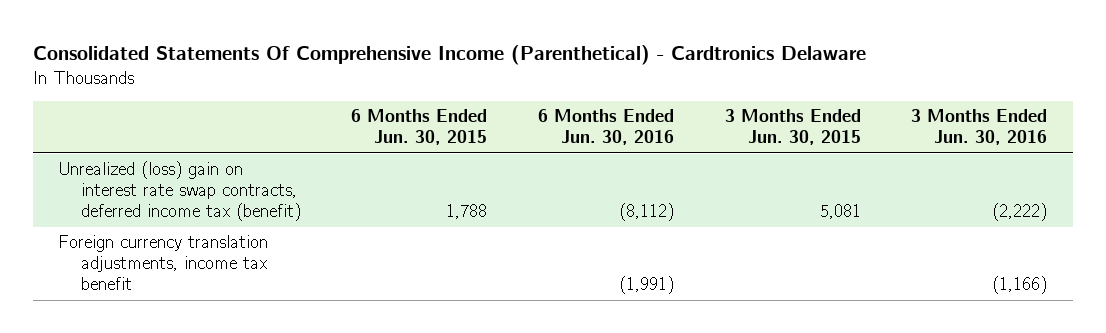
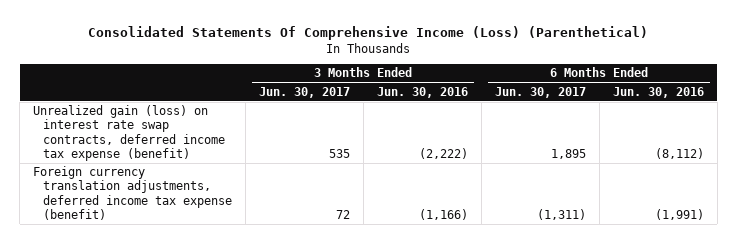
- Consolidated Statements Of Comprehensive Income (Parenthetical) - Cardtronics Delaware
+ Consolidated Statements Of Comprehensive Income (Loss) (Parenthetical)
- | 6 Months Ended Jun. 30, 2015 | 6 Months Ended Jun. 30, 2016 | 3 Months Ended Jun. 30, 2015 | 3 Months Ended Jun. 30, 2016
+ | 3 Months Ended Jun. 30, 2017 | 3 Months Ended Jun. 30, 2016 | 6 Months Ended Jun. 30, 2017 | 6 Months Ended Jun. 30, 2016
- Unrealized (loss) gain on interest rate swap contracts, deferred income tax (benefit) | 1,788 | (8,112) | 5,081 | (2,222)
- Foreign currency translation adjustments, income tax benefit | | (1,991) | | (1,166)
+ Unrealized gain (loss) on interest rate swap contracts, deferred income tax expense (benefit) | 535 | (2,222) | 1,895 | (8,112)
+ Foreign currency translation adjustments, deferred income tax expense (benefit) | 72 | (1,166) | (1,311) | (1,991)

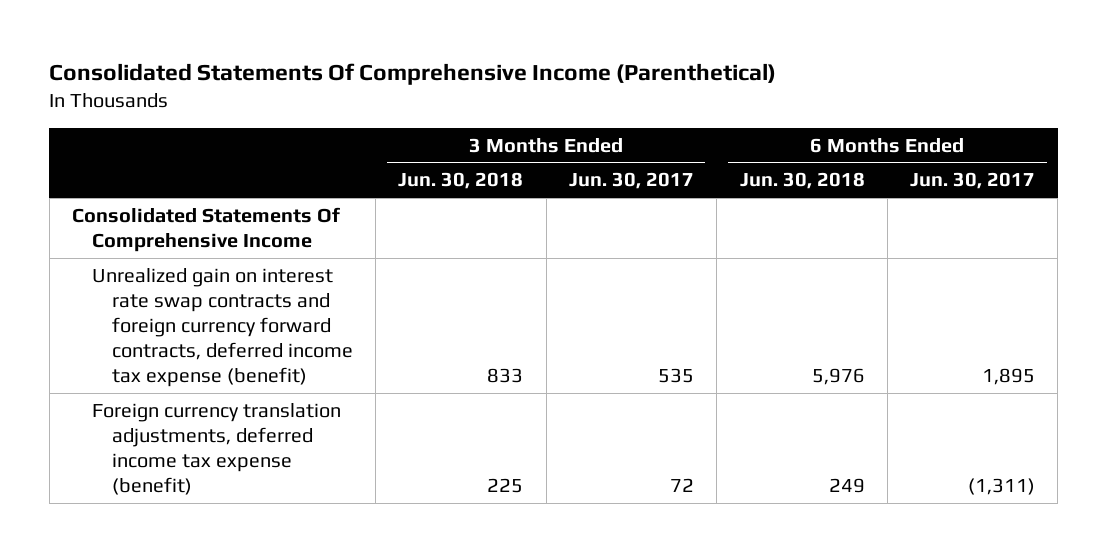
- Consolidated Statements Of Comprehensive Income (Loss) (Parenthetical)
+ Consolidated Statements Of Comprehensive Income (Parenthetical)
- | 3 Months Ended Jun. 30, 2017 | 3 Months Ended Jun. 30, 2016 | 6 Months Ended Jun. 30, 2017 | 6 Months Ended Jun. 30, 2016
+ | 3 Months Ended Jun. 30, 2018 | 3 Months Ended Jun. 30, 2017 | 6 Months Ended Jun. 30, 2018 | 6 Months Ended Jun. 30, 2017
- Unrealized gain (loss) on interest rate swap contracts, deferred income tax expense (benefit) | 535 | (2,222) | 1,895 | (8,112)
+ Consolidated Statements Of Comprehensive Income
+ Unrealized gain on interest rate swap contracts and foreign currency forward contracts, deferred income tax expense (benefit) | 833 | 535 | 5,976 | 1,895

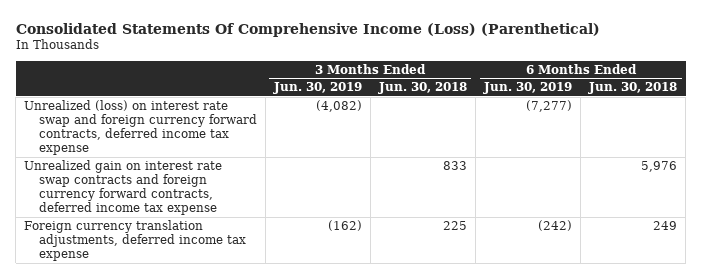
- Consolidated Statements Of Comprehensive Income (Parenthetical)
+ Consolidated Statements Of Comprehensive Income (Loss) (Parenthetical)
- | 3 Months Ended Jun. 30, 2018 | 3 Months Ended Jun. 30, 2017 | 6 Months Ended Jun. 30, 2018 | 6 Months Ended Jun. 30, 2017
+ | 3 Months Ended Jun. 30, 2019 | 3 Months Ended Jun. 30, 2018 | 6 Months Ended Jun. 30, 2019 | 6 Months Ended Jun. 30, 2018
- Consolidated Statements Of Comprehensive Income
- Unrealized gain on interest rate swap contracts and foreign currency forward contracts, deferred income tax expense (benefit) | 833 | 535 | 5,976 | 1,895
- Foreign currency translation adjustments, deferred income tax expense (benefit) | 225 | 72 | 249 | (1,311)
+ Unrealized (loss) on interest rate swap and foreign currency forward contracts, deferred income tax expense | (4,082) | | (7,277) |
+ Unrealized gain on interest rate swap contracts and foreign currency forward contracts, deferred income tax expense | | 833 | | 5,976
+ Foreign currency translation adjustments, deferred income tax expense | (162) | 225 | (242) | 249

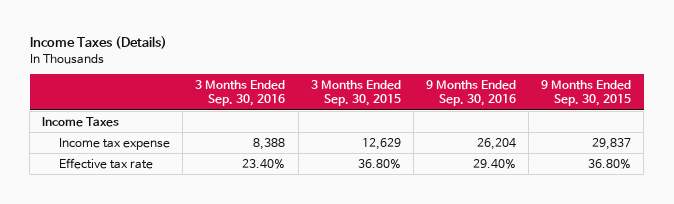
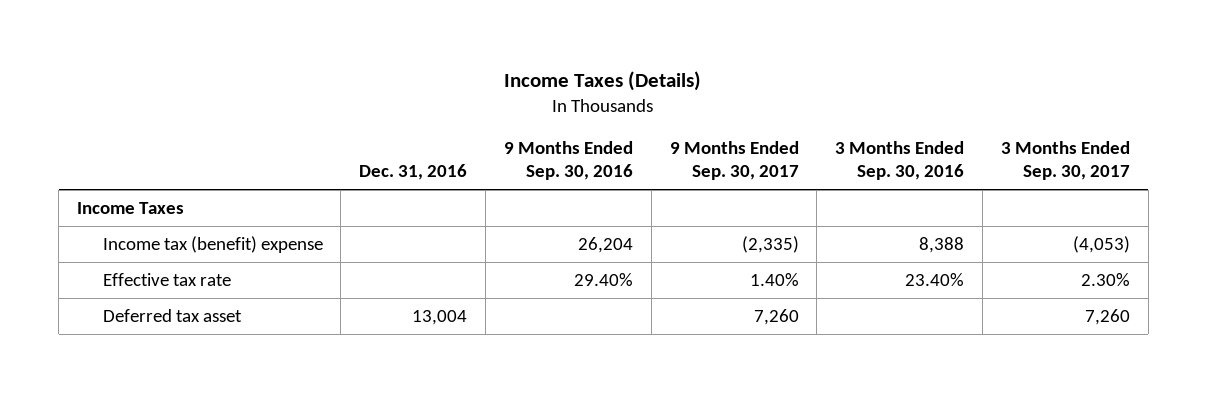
- | 3 Months Ended Sep. 30, 2016 | 3 Months Ended Sep. 30, 2015 | 9 Months Ended Sep. 30, 2016 | 9 Months Ended Sep. 30, 2015
+ | Dec. 31, 2016 | 9 Months Ended Sep. 30, 2016 | 9 Months Ended Sep. 30, 2017 | 3 Months Ended Sep. 30, 2016 | 3 Months Ended Sep. 30, 2017
- Income tax expense | 8,388 | 12,629 | 26,204 | 29,837
+ Income tax (benefit) expense | | 26,204 | (2,335) | 8,388 | (4,053)
+ Deferred tax asset | 13,004 | | 7,260 | | 7,260

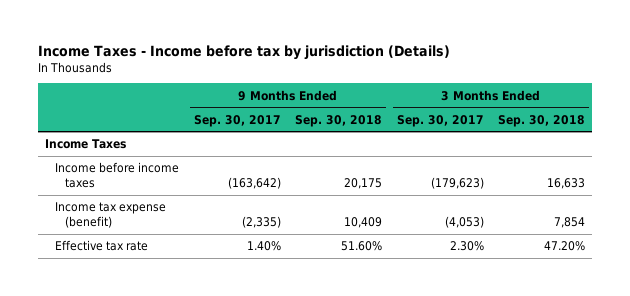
- Income Taxes (Details)
+ Income Taxes - Income before tax by jurisdiction (Details)
- | Dec. 31, 2016 | 9 Months Ended Sep. 30, 2016 | 9 Months Ended Sep. 30, 2017 | 3 Months Ended Sep. 30, 2016 | 3 Months Ended Sep. 30, 2017
+ | 9 Months Ended Sep. 30, 2017 | 9 Months Ended Sep. 30, 2018 | 3 Months Ended Sep. 30, 2017 | 3 Months Ended Sep. 30, 2018
- Income tax (benefit) expense | | 26,204 | (2,335) | 8,388 | (4,053)
+ Income before income taxes | (163,642) | 20,175 | (179,623) | 16,633
+ Income tax expense (benefit) | (2,335) | 10,409 | (4,053) | 7,854
- Deferred tax asset | 13,004 | | 7,260 | | 7,260

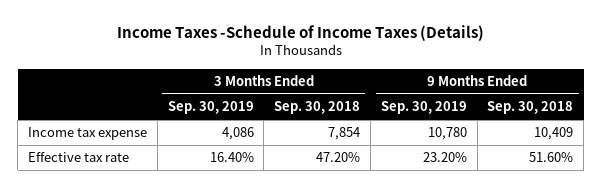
- Income Taxes - Income before tax by jurisdiction (Details)
+ Income Taxes -Schedule of Income Taxes (Details)
- | 9 Months Ended Sep. 30, 2017 | 9 Months Ended Sep. 30, 2018 | 3 Months Ended Sep. 30, 2017 | 3 Months Ended Sep. 30, 2018
+ | 3 Months Ended Sep. 30, 2019 | 3 Months Ended Sep. 30, 2018 | 9 Months Ended Sep. 30, 2019 | 9 Months Ended Sep. 30, 2018
- Income Taxes
- Income before income taxes | (163,642) | 20,175 | (179,623) | 16,633
- Income tax expense (benefit) | (2,335) | 10,409 | (4,053) | 7,854
+ Income tax expense | 4,086 | 7,854 | 10,780 | 10,409

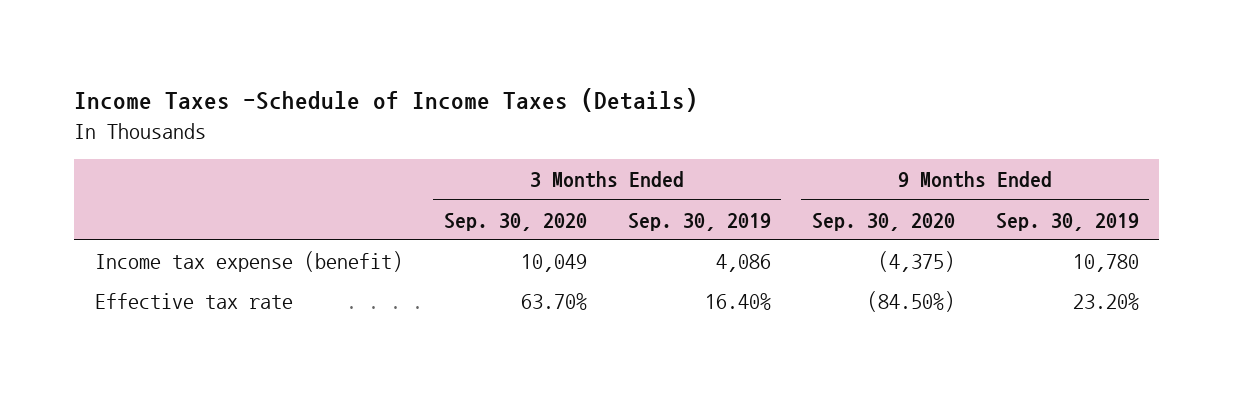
- | 3 Months Ended Sep. 30, 2019 | 3 Months Ended Sep. 30, 2018 | 9 Months Ended Sep. 30, 2019 | 9 Months Ended Sep. 30, 2018
+ | 3 Months Ended Sep. 30, 2020 | 3 Months Ended Sep. 30, 2019 | 9 Months Ended Sep. 30, 2020 | 9 Months Ended Sep. 30, 2019
- Income tax expense | 4,086 | 7,854 | 10,780 | 10,409
+ Income tax expense (benefit) | 10,049 | 4,086 | (4,375) | 10,780

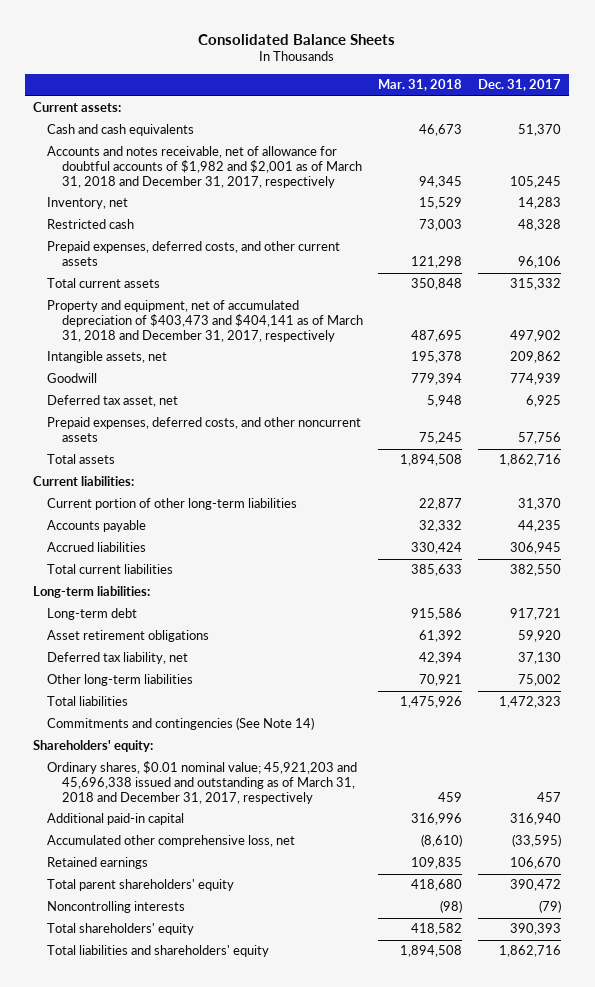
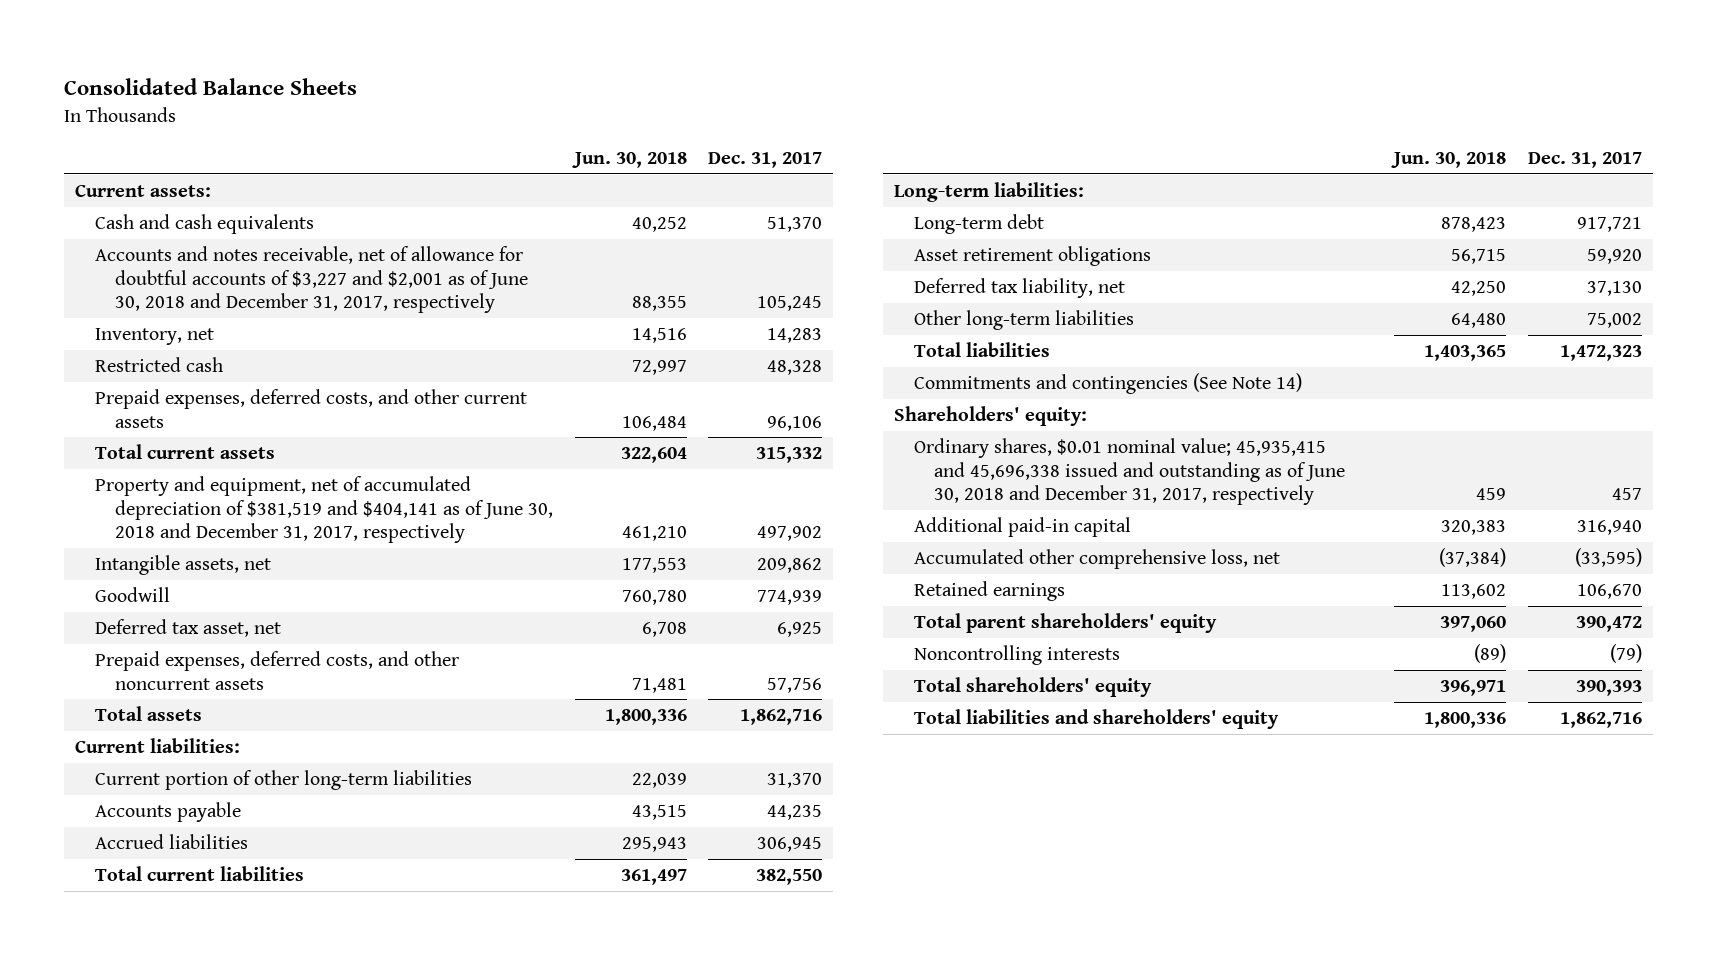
- | Mar. 31, 2018 | Dec. 31, 2017
+ | Jun. 30, 2018 | Dec. 31, 2017
- Accounts and notes receivable, net of allowance for doubtful accounts of $1,982 and $2,001 as of March 31, 2018 and December 31, 2017, respectively | 94,345 | 105,245
+ Accounts and notes receivable, net of allowance for doubtful accounts of $3,227 and $2,001 as of June 30, 2018 and December 31, 2017, respectively | 88,355 | 105,245
- Property and equipment, net of accumulated depreciation of $403,473 and $404,141 as of March 31, 2018 and December 31, 2017, respectively | 487,695 | 497,902
+ Property and equipment, net of accumulated depreciation of $381,519 and $404,141 as of June 30, 2018 and December 31, 2017, respectively | 461,210 | 497,902
- Ordinary shares, $0.01 nominal value; 45,921,203 and 45,696,338 issued and outstanding as of March 31, 2018 and December 31, 2017, respectively | 459 | 457
+ Ordinary shares, $0.01 nominal value; 45,935,415 and 45,696,338 issued and outstanding as of June 30, 2018 and December 31, 2017, respectively | 459 | 457

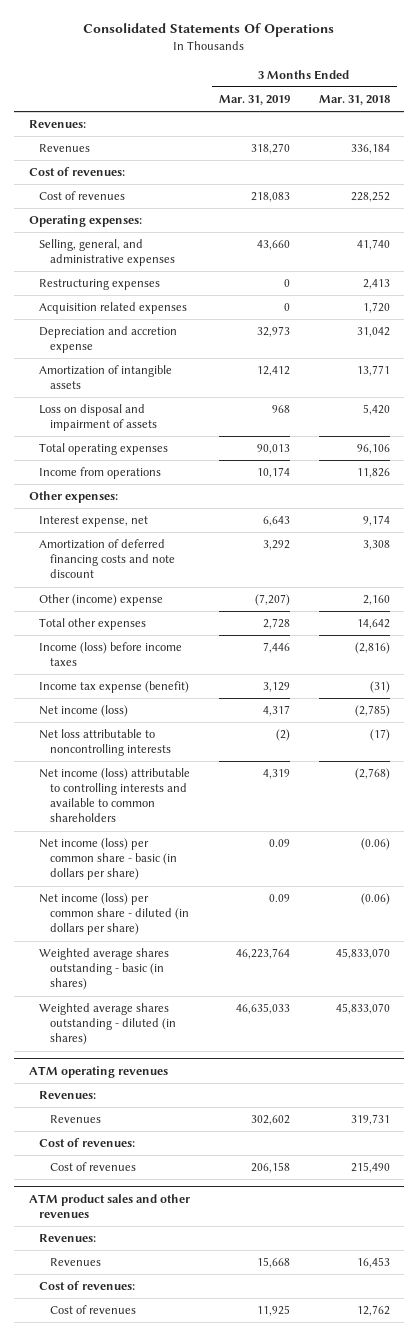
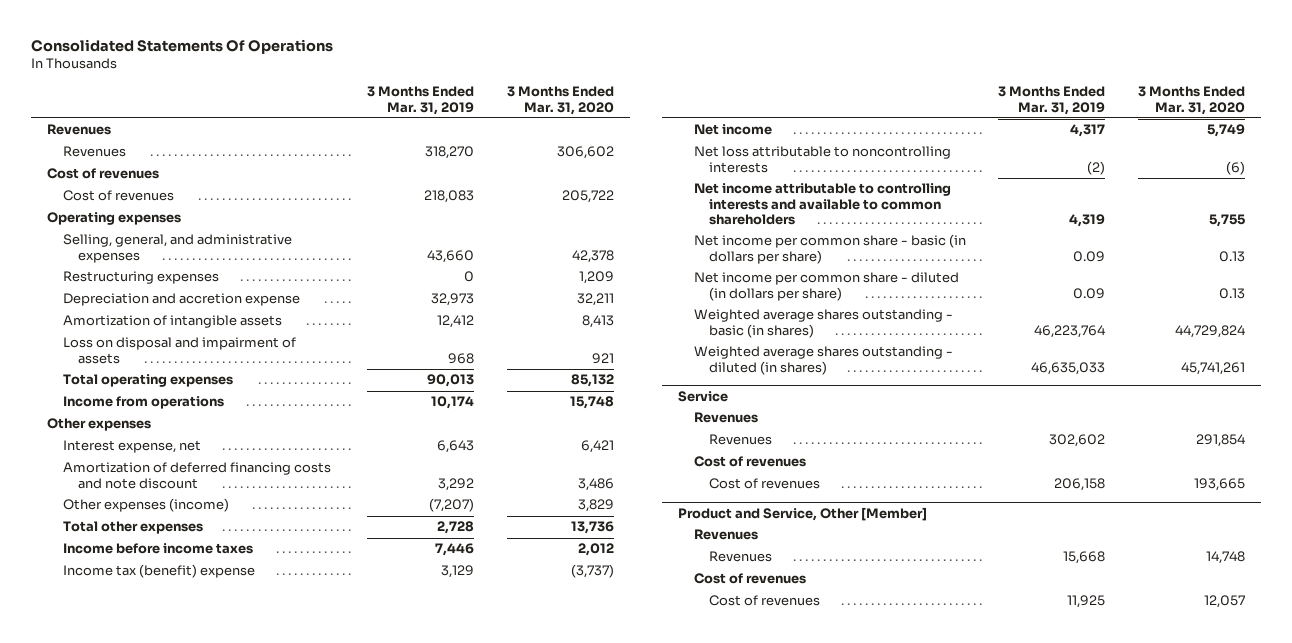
- | 3 Months Ended Mar. 31, 2019 | 3 Months Ended Mar. 31, 2018
+ | 3 Months Ended Mar. 31, 2019 | 3 Months Ended Mar. 31, 2020
- Revenues:
+ Revenues
- Cost of revenues:
+ Cost of revenues
- Operating expenses:
+ Operating expenses
- Acquisition related expenses | 0 | 1,720
- Other expenses:
+ Other expenses
- Other (income) expense | (7,207) | 2,160
+ Other expenses (income) | (7,207) | 3,829
- Income (loss) before income taxes | 7,446 | (2,816)
- Income tax expense (benefit) | 3,129 | (31)
- Net income (loss) | 4,317 | (2,785)
+ Income before income taxes | 7,446 | 2,012
+ Income tax (benefit) expense | 3,129 | (3,737)
+ Net income | 4,317 | 5,749
- Net income (loss) attributable to controlling interests and available to common shareholders | 4,319 | (2,768)
- Net income (loss) per common share - basic (in dollars per share) | 0.09 | (0.06)
- Net income (loss) per common share - diluted (in dollars per share) | 0.09 | (0.06)
+ Net income attributable to controlling interests and available to common shareholders | 4,319 | 5,755
+ Net income per common share - basic (in dollars per share) | 0.09 | 0.13
+ Net income per common share - diluted (in dollars per share) | 0.09 | 0.13
- ATM operating revenues
- Revenues:
+ Service
+ Revenues
- Cost of revenues:
+ Cost of revenues
- ATM product sales and other revenues
- Revenues:
+ Product and Service, Other [Member]
+ Revenues
- Cost of revenues:
+ Cost of revenues

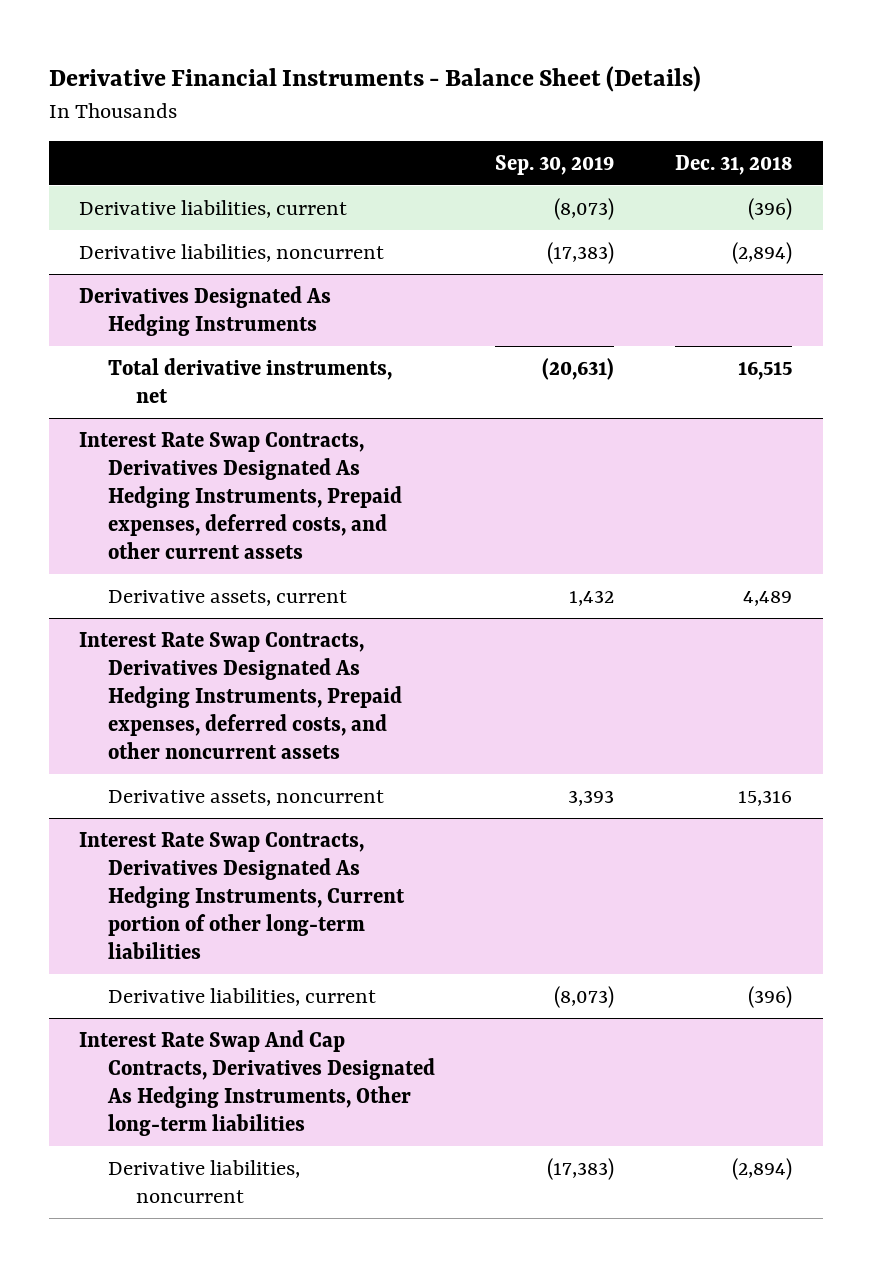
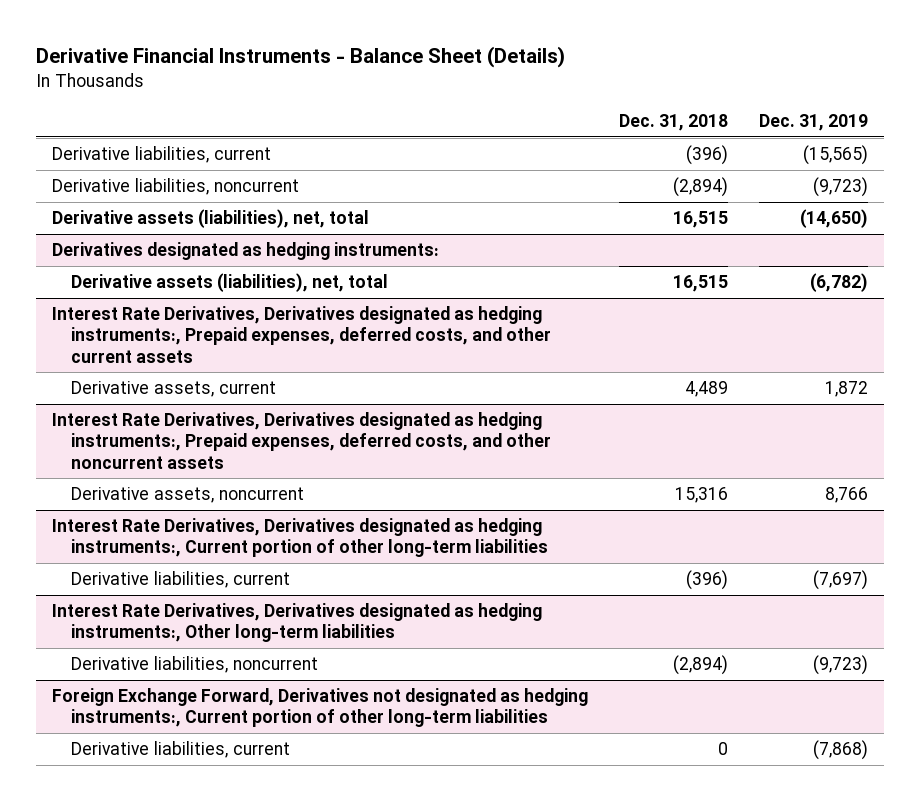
- | Sep. 30, 2019 | Dec. 31, 2018
+ | Dec. 31, 2018 | Dec. 31, 2019
- Derivatives Designated As Hedging Instruments
- Total derivative instruments, net | (20,631) | 16,515
- Interest Rate Swap Contracts, Derivatives Designated As Hedging Instruments, Prepaid expenses, deferred costs, and other current assets
+ Derivative assets (liabilities), net, total | 16,515 | (14,650)
+ Derivatives designated as hedging instruments:
+ Derivative assets (liabilities), net, total | 16,515 | (6,782)
+ Interest Rate Derivatives, Derivatives designated as hedging instruments:, Prepaid expenses, deferred costs, and other current assets
- Interest Rate Swap Contracts, Derivatives Designated As Hedging Instruments, Prepaid expenses, deferred costs, and other noncurrent assets
+ Interest Rate Derivatives, Derivatives designated as hedging instruments:, Prepaid expenses, deferred costs, and other noncurrent assets
- Interest Rate Swap Contracts, Derivatives Designated As Hedging Instruments, Current portion of other long-term liabilities
+ Interest Rate Derivatives, Derivatives designated as hedging instruments:, Current portion of other long-term liabilities
- Interest Rate Swap And Cap Contracts, Derivatives Designated As Hedging Instruments, Other long-term liabilities
+ Interest Rate Derivatives, Derivatives designated as hedging instruments:, Other long-term liabilities
+ Foreign Exchange Forward, Derivatives not designated as hedging instruments:, Current portion of other long-term liabilities
+ Derivative liabilities, current | 0 | (7,868)

